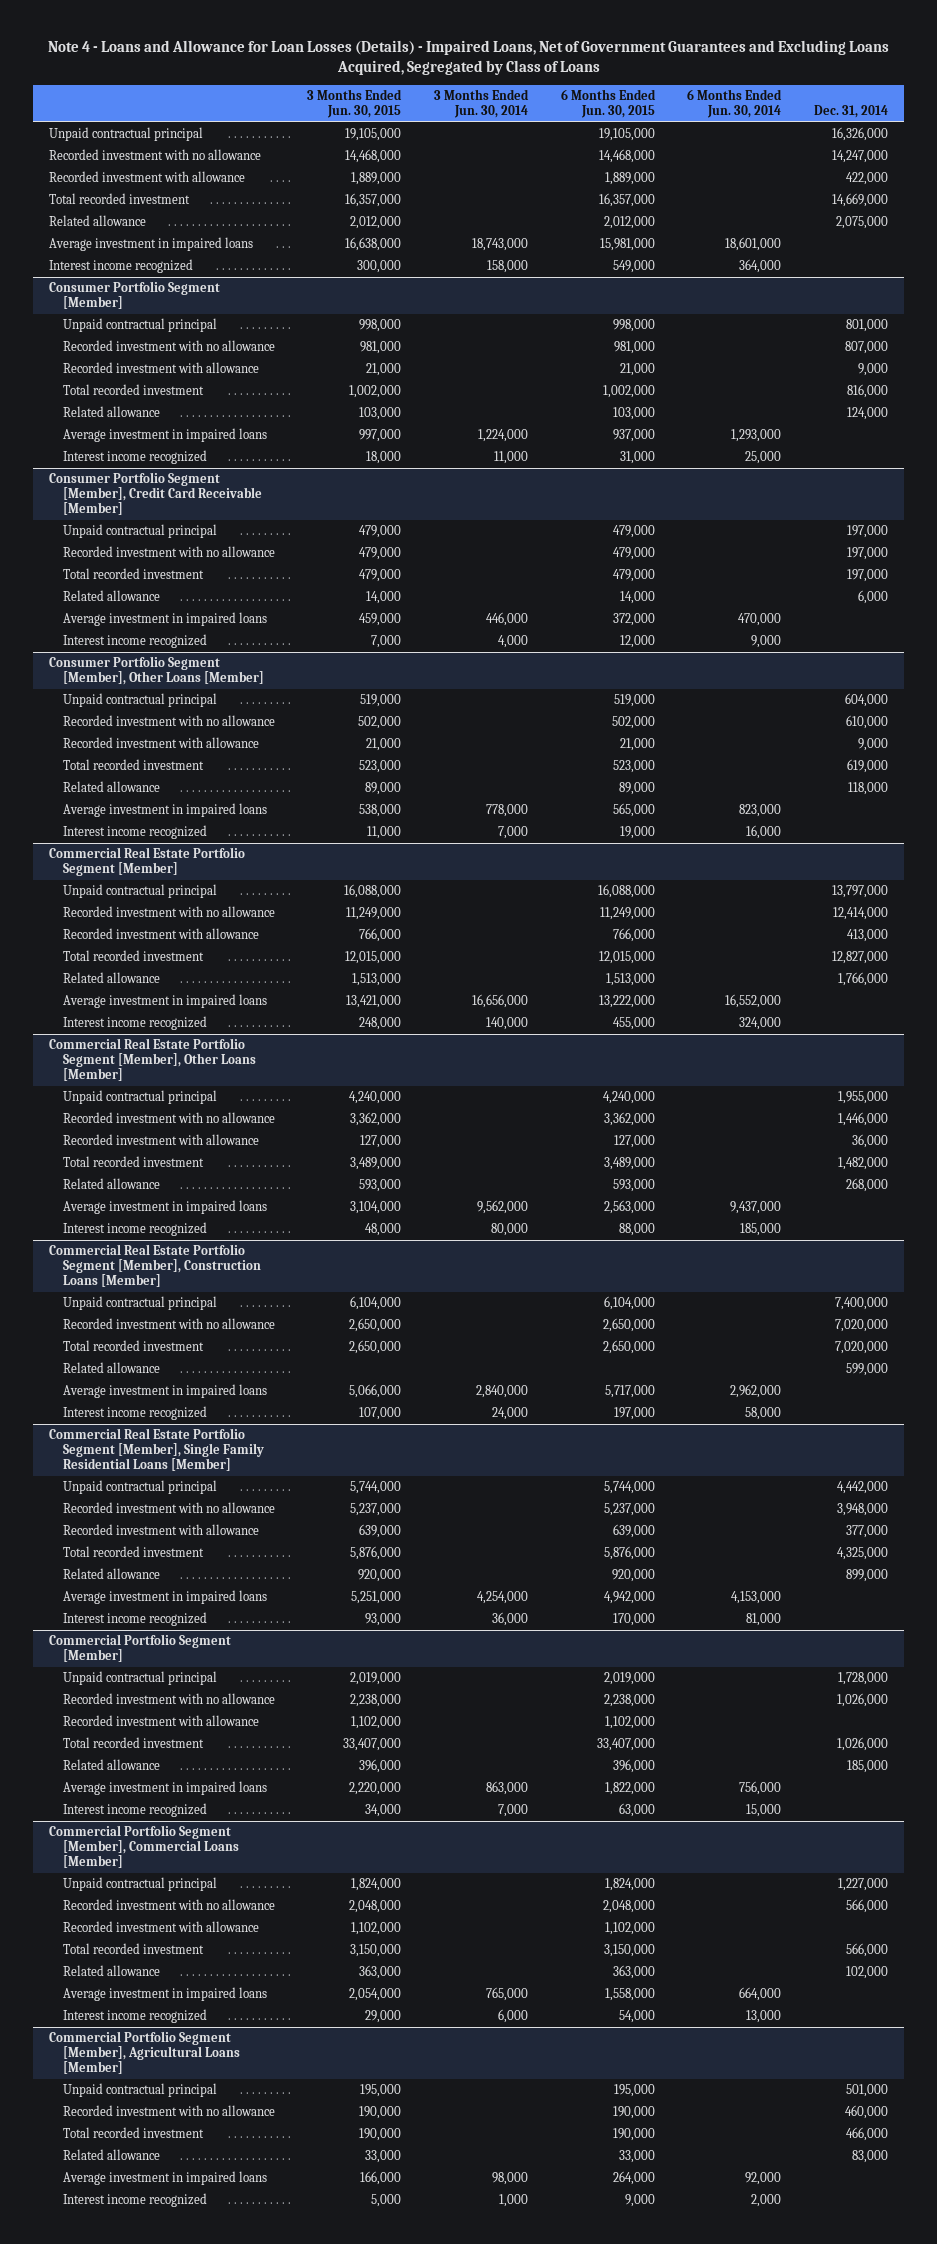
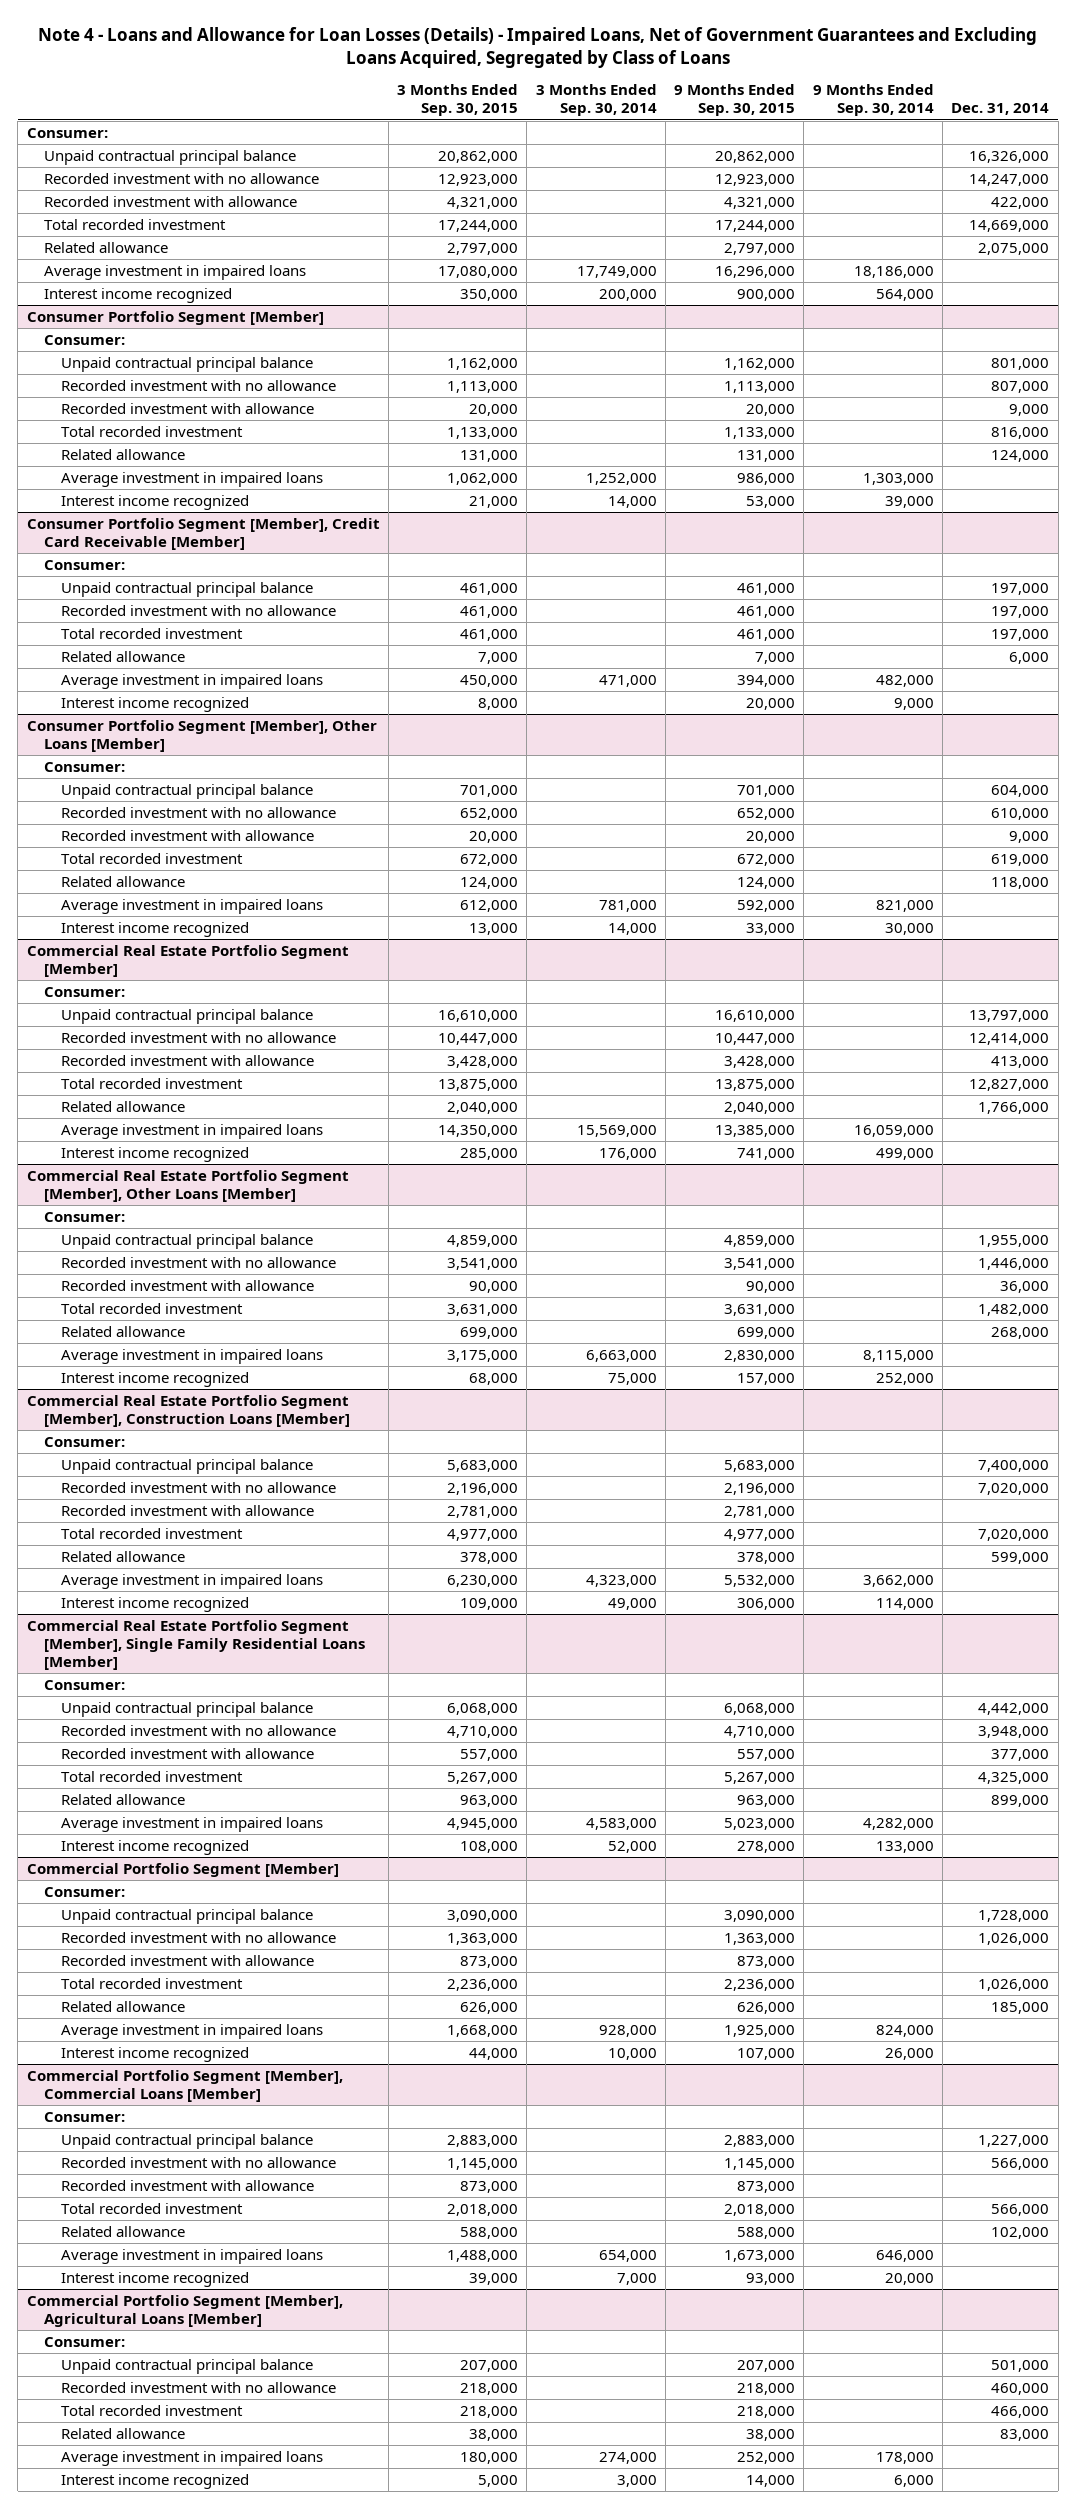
- | 3 Months Ended Jun. 30, 2015 | 3 Months Ended Jun. 30, 2014 | 6 Months Ended Jun. 30, 2015 | 6 Months Ended Jun. 30, 2014 | Dec. 31, 2014
+ | 3 Months Ended Sep. 30, 2015 | 3 Months Ended Sep. 30, 2014 | 9 Months Ended Sep. 30, 2015 | 9 Months Ended Sep. 30, 2014 | Dec. 31, 2014
- Unpaid contractual principal | 19,105,000 | | 19,105,000 | | 16,326,000
+ Consumer:
+ Unpaid contractual principal balance | 20,862,000 | | 20,862,000 | | 16,326,000
@ Consumer Portfolio Segment [Member]
- Unpaid contractual principal | 998,000 | | 998,000 | | 801,000
+ Consumer:
+ Unpaid contractual principal balance | 1,162,000 | | 1,162,000 | | 801,000
@ Consumer Portfolio Segment [Member], Credit Card Receivable [Member]
- Unpaid contractual principal | 479,000 | | 479,000 | | 197,000
+ Consumer:
+ Unpaid contractual principal balance | 461,000 | | 461,000 | | 197,000
@ Consumer Portfolio Segment [Member], Other Loans [Member]
- Unpaid contractual principal | 519,000 | | 519,000 | | 604,000
+ Consumer:
+ Unpaid contractual principal balance | 701,000 | | 701,000 | | 604,000
@ Commercial Real Estate Portfolio Segment [Member]
- Unpaid contractual principal | 16,088,000 | | 16,088,000 | | 13,797,000
+ Consumer:
+ Unpaid contractual principal balance | 16,610,000 | | 16,610,000 | | 13,797,000
@ Commercial Real Estate Portfolio Segment [Member], Other Loans [Member]
- Unpaid contractual principal | 4,240,000 | | 4,240,000 | | 1,955,000
+ Consumer:
+ Unpaid contractual principal balance | 4,859,000 | | 4,859,000 | | 1,955,000
@ Commercial Real Estate Portfolio Segment [Member], Construction Loans [Member]
- Unpaid contractual principal | 6,104,000 | | 6,104,000 | | 7,400,000
+ Consumer:
+ Unpaid contractual principal balance | 5,683,000 | | 5,683,000 | | 7,400,000
+ Recorded investment with allowance | 2,781,000 | | 2,781,000 | |
@ Commercial Real Estate Portfolio Segment [Member], Single Family Residential Loans [Member]
- Unpaid contractual principal | 5,744,000 | | 5,744,000 | | 4,442,000
+ Consumer:
+ Unpaid contractual principal balance | 6,068,000 | | 6,068,000 | | 4,442,000
@ Commercial Portfolio Segment [Member]
- Unpaid contractual principal | 2,019,000 | | 2,019,000 | | 1,728,000
+ Consumer:
+ Unpaid contractual principal balance | 3,090,000 | | 3,090,000 | | 1,728,000
@ Commercial Portfolio Segment [Member], Commercial Loans [Member]
- Unpaid contractual principal | 1,824,000 | | 1,824,000 | | 1,227,000
+ Consumer:
+ Unpaid contractual principal balance | 2,883,000 | | 2,883,000 | | 1,227,000
@ Commercial Portfolio Segment [Member], Agricultural Loans [Member]
- Unpaid contractual principal | 195,000 | | 195,000 | | 501,000
+ Consumer:
+ Unpaid contractual principal balance | 207,000 | | 207,000 | | 501,000

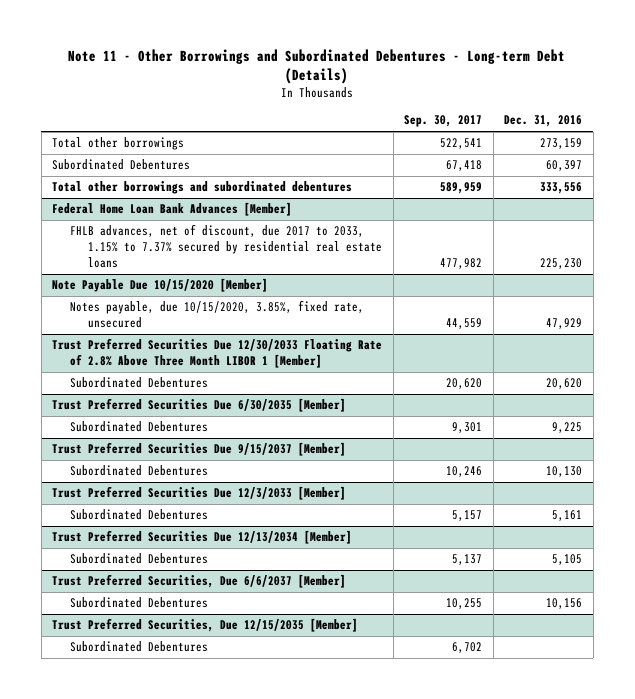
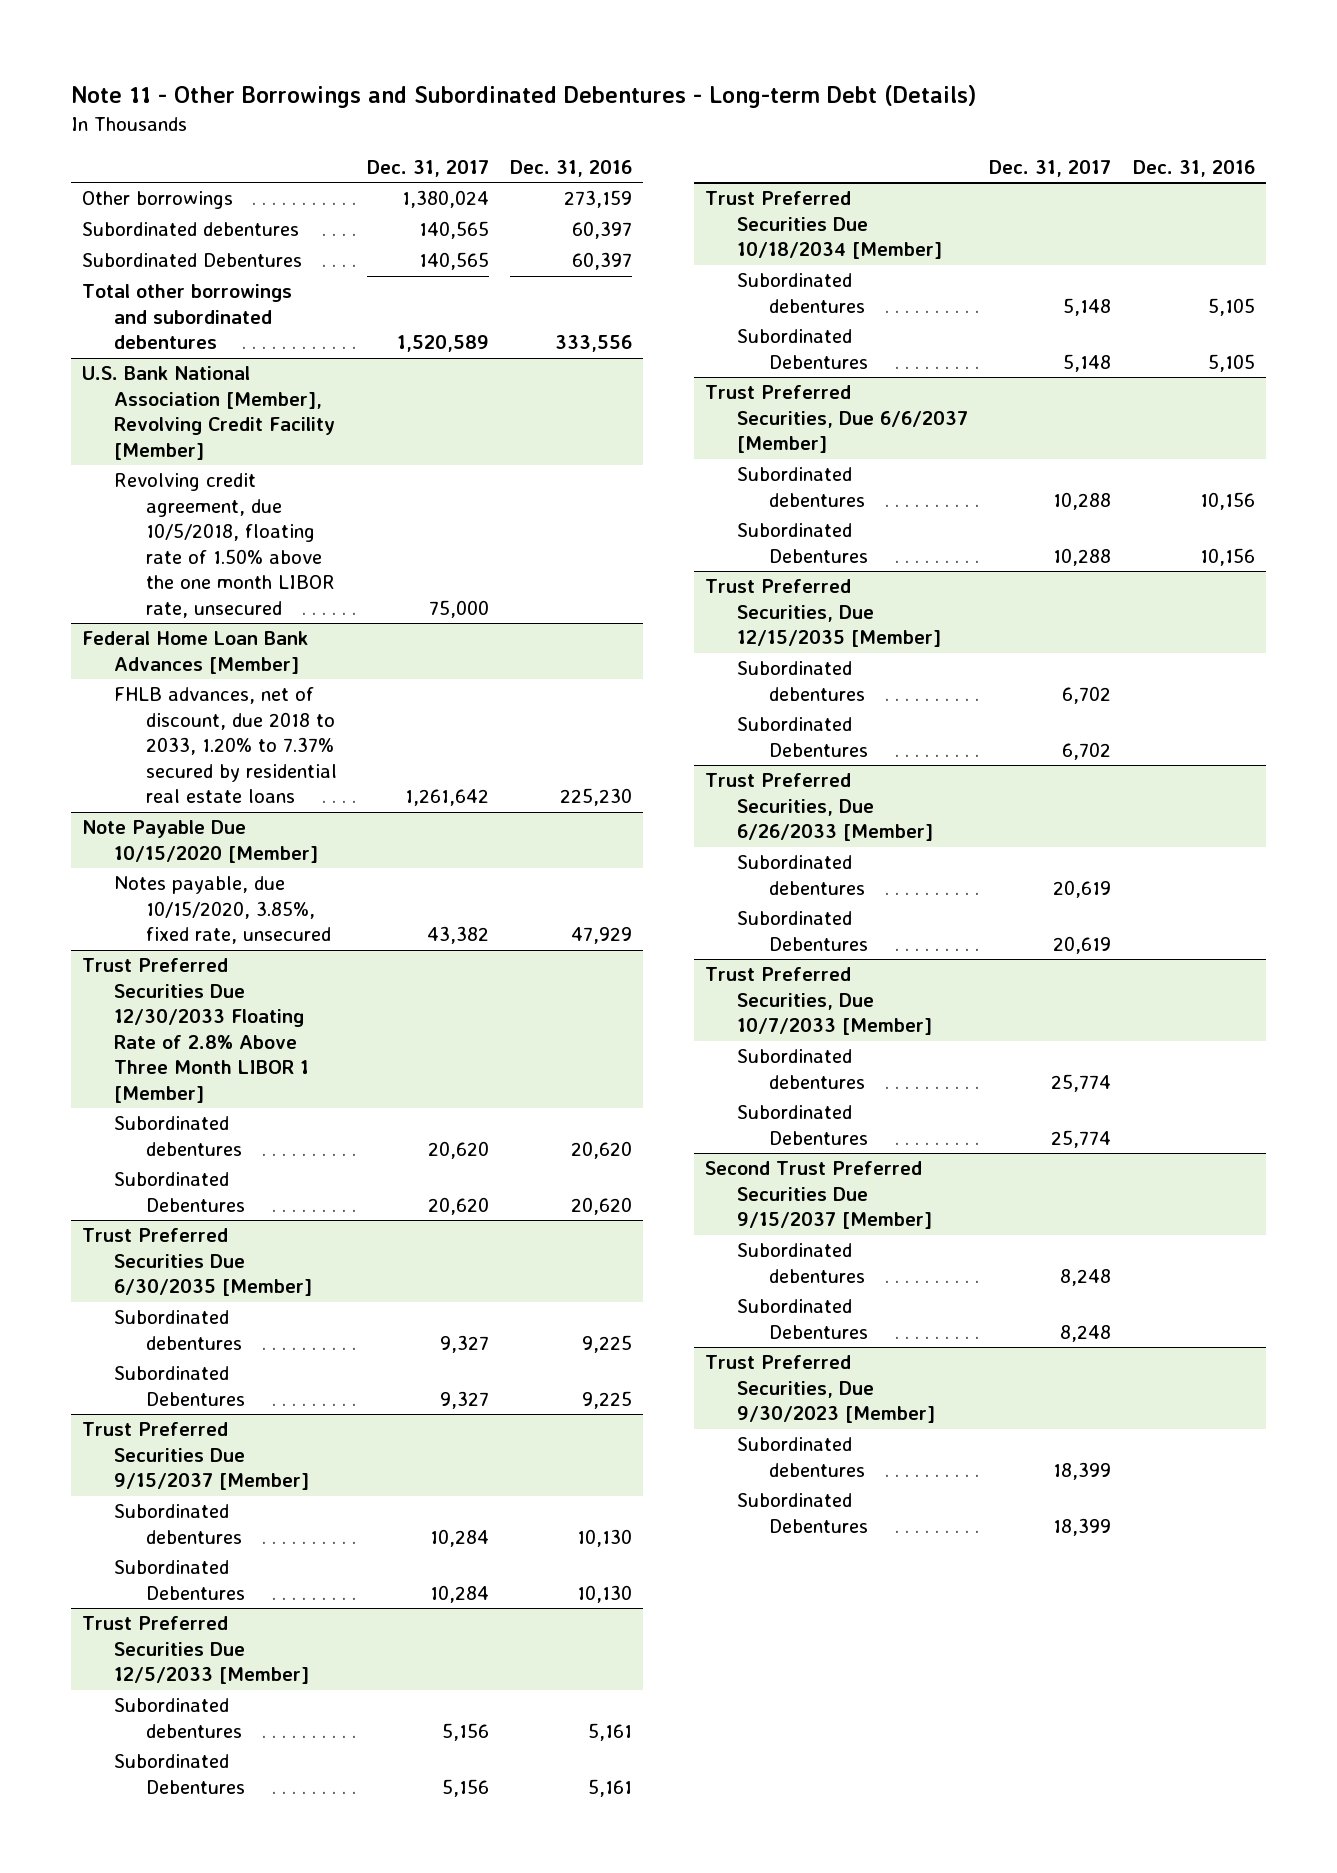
- | Sep. 30, 2017 | Dec. 31, 2016
+ | Dec. 31, 2017 | Dec. 31, 2016
- Total other borrowings | 522,541 | 273,159
+ Other borrowings | 1,380,024 | 273,159
+ Subordinated debentures | 140,565 | 60,397
+ U.S. Bank National Association [Member], Revolving Credit Facility [Member]
+ Revolving credit agreement, due 10/5/2018, floating rate of 1.50% above the one month LIBOR rate, unsecured | 75,000 |
@ Federal Home Loan Bank Advances [Member]
- FHLB advances, net of discount, due 2017 to 2033, 1.15% to 7.37% secured by residential real estate loans | 477,982 | 225,230
+ FHLB advances, net of discount, due 2018 to 2033, 1.20% to 7.37% secured by residential real estate loans | 1,261,642 | 225,230
@ Trust Preferred Securities Due 12/30/2033 Floating Rate of 2.8% Above Three Month LIBOR 1 [Member]
+ Subordinated debentures | 20,620 | 20,620
@ Trust Preferred Securities Due 6/30/2035 [Member]
+ Subordinated debentures | 9,327 | 9,225
@ Trust Preferred Securities Due 9/15/2037 [Member]
+ Subordinated debentures | 10,284 | 10,130
- Trust Preferred Securities Due 12/3/2033 [Member]
+ Trust Preferred Securities Due 12/5/2033 [Member]
+ Subordinated debentures | 5,156 | 5,161
- Trust Preferred Securities Due 12/13/2034 [Member]
+ Trust Preferred Securities Due 10/18/2034 [Member]
+ Subordinated debentures | 5,148 | 5,105
@ Trust Preferred Securities, Due 6/6/2037 [Member]
+ Subordinated debentures | 10,288 | 10,156
@ Trust Preferred Securities, Due 12/15/2035 [Member]
+ Subordinated debentures | 6,702 |
+ Trust Preferred Securities, Due 6/26/2033 [Member]
+ Subordinated debentures | 20,619 |
+ Subordinated Debentures | 20,619 |
+ Trust Preferred Securities, Due 10/7/2033 [Member]
+ Subordinated debentures | 25,774 |
+ Subordinated Debentures | 25,774 |
+ Second Trust Preferred Securities Due 9/15/2037 [Member]
+ Subordinated debentures | 8,248 |
+ Subordinated Debentures | 8,248 |
+ Trust Preferred Securities, Due 9/30/2023 [Member]
+ Subordinated debentures | 18,399 |
+ Subordinated Debentures | 18,399 |

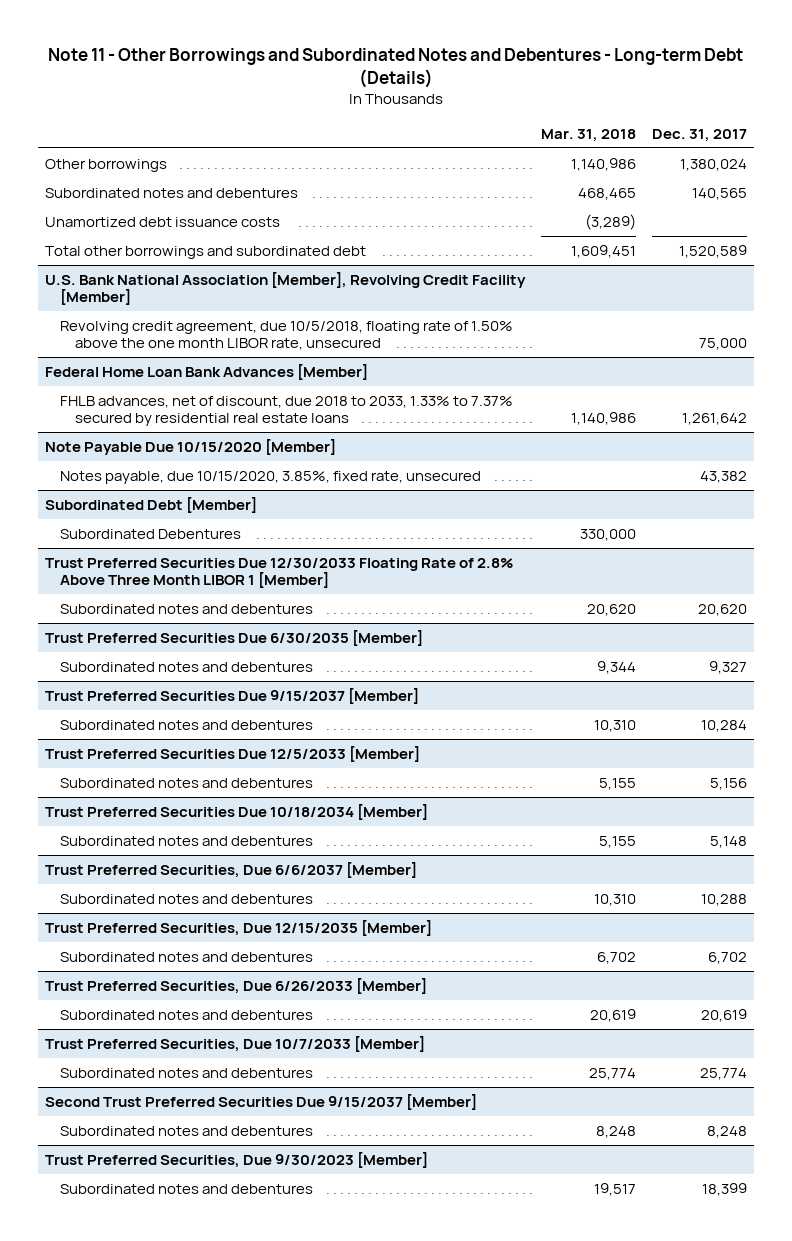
- Note 11 - Other Borrowings and Subordinated Debentures - Long-term Debt (Details)
+ Note 11 - Other Borrowings and Subordinated Notes and Debentures - Long-term Debt (Details)
- | Dec. 31, 2017 | Dec. 31, 2016
+ | Mar. 31, 2018 | Dec. 31, 2017
- Subordinated debentures | 140,565 | 60,397
- Subordinated Debentures | 140,565 | 60,397
- Total other borrowings and subordinated debentures | 1,520,589 | 333,556
+ Subordinated notes and debentures | 468,465 | 140,565
+ Unamortized debt issuance costs | (3,289) |
+ Total other borrowings and subordinated debt | 1,609,451 | 1,520,589
@ Federal Home Loan Bank Advances [Member]
- FHLB advances, net of discount, due 2018 to 2033, 1.20% to 7.37% secured by residential real estate loans | 1,261,642 | 225,230
+ FHLB advances, net of discount, due 2018 to 2033, 1.33% to 7.37% secured by residential real estate loans | 1,140,986 | 1,261,642
+ Subordinated Debt [Member]
+ Subordinated Debentures | 330,000 |
@ Trust Preferred Securities Due 12/30/2033 Floating Rate of 2.8% Above Three Month LIBOR 1 [Member]
- Subordinated debentures | 20,620 | 20,620
- Subordinated Debentures | 20,620 | 20,620
+ Subordinated notes and debentures | 20,620 | 20,620
@ Trust Preferred Securities Due 6/30/2035 [Member]
- Subordinated debentures | 9,327 | 9,225
- Subordinated Debentures | 9,327 | 9,225
+ Subordinated notes and debentures | 9,344 | 9,327
@ Trust Preferred Securities Due 9/15/2037 [Member]
- Subordinated debentures | 10,284 | 10,130
- Subordinated Debentures | 10,284 | 10,130
+ Subordinated notes and debentures | 10,310 | 10,284
@ Trust Preferred Securities Due 12/5/2033 [Member]
- Subordinated debentures | 5,156 | 5,161
- Subordinated Debentures | 5,156 | 5,161
+ Subordinated notes and debentures | 5,155 | 5,156
@ Trust Preferred Securities Due 10/18/2034 [Member]
- Subordinated debentures | 5,148 | 5,105
- Subordinated Debentures | 5,148 | 5,105
+ Subordinated notes and debentures | 5,155 | 5,148
@ Trust Preferred Securities, Due 6/6/2037 [Member]
- Subordinated debentures | 10,288 | 10,156
- Subordinated Debentures | 10,288 | 10,156
+ Subordinated notes and debentures | 10,310 | 10,288
@ Trust Preferred Securities, Due 12/15/2035 [Member]
- Subordinated debentures | 6,702 |
- Subordinated Debentures | 6,702 |
+ Subordinated notes and debentures | 6,702 | 6,702
@ Trust Preferred Securities, Due 6/26/2033 [Member]
- Subordinated debentures | 20,619 |
- Subordinated Debentures | 20,619 |
+ Subordinated notes and debentures | 20,619 | 20,619
@ Trust Preferred Securities, Due 10/7/2033 [Member]
- Subordinated debentures | 25,774 |
- Subordinated Debentures | 25,774 |
+ Subordinated notes and debentures | 25,774 | 25,774
@ Second Trust Preferred Securities Due 9/15/2037 [Member]
- Subordinated debentures | 8,248 |
- Subordinated Debentures | 8,248 |
+ Subordinated notes and debentures | 8,248 | 8,248
@ Trust Preferred Securities, Due 9/30/2023 [Member]
- Subordinated debentures | 18,399 |
- Subordinated Debentures | 18,399 |
+ Subordinated notes and debentures | 19,517 | 18,399

